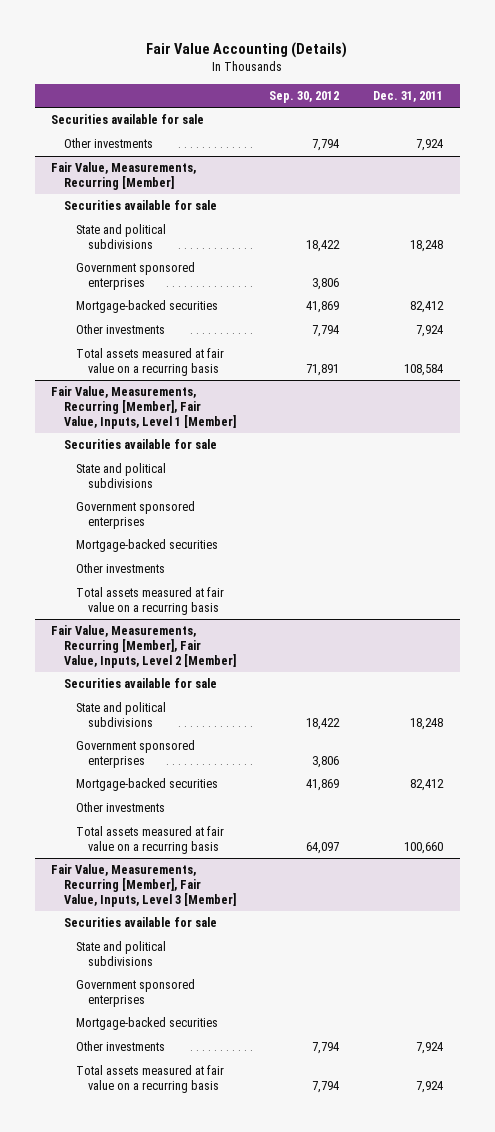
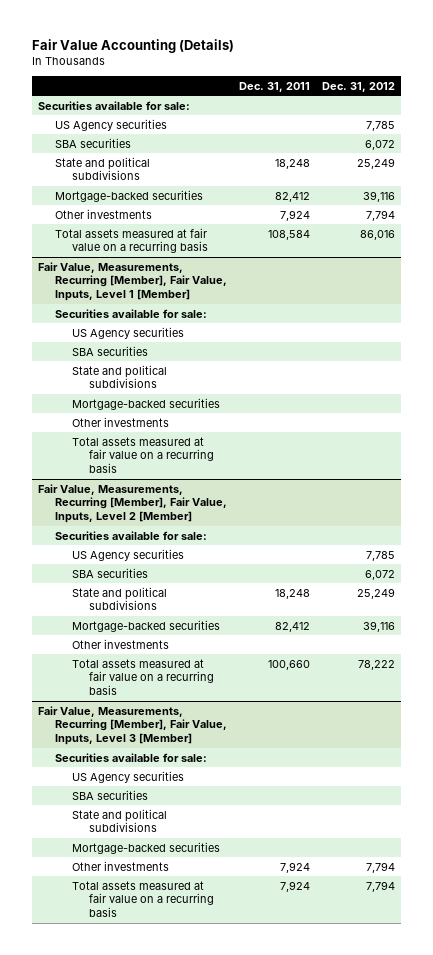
- | Sep. 30, 2012 | Dec. 31, 2011
+ | Dec. 31, 2011 | Dec. 31, 2012
- Securities available for sale
- Other investments | 7,794 | 7,924
- Fair Value, Measurements, Recurring [Member]
- Securities available for sale
+ Securities available for sale:
+ US Agency securities | | 7,785
+ SBA securities | | 6,072
- Government sponsored enterprises | 3,806 |
@ Fair Value, Measurements, Recurring [Member], Fair Value, Inputs, Level 1 [Member]
- Securities available for sale
+ Securities available for sale:
+ US Agency securities
+ SBA securities
- Government sponsored enterprises
@ Fair Value, Measurements, Recurring [Member], Fair Value, Inputs, Level 2 [Member]
- Securities available for sale
+ Securities available for sale:
+ US Agency securities | | 7,785
+ SBA securities | | 6,072
- Government sponsored enterprises | 3,806 |
@ Fair Value, Measurements, Recurring [Member], Fair Value, Inputs, Level 3 [Member]
- Securities available for sale
+ Securities available for sale:
+ US Agency securities
+ SBA securities
- Government sponsored enterprises

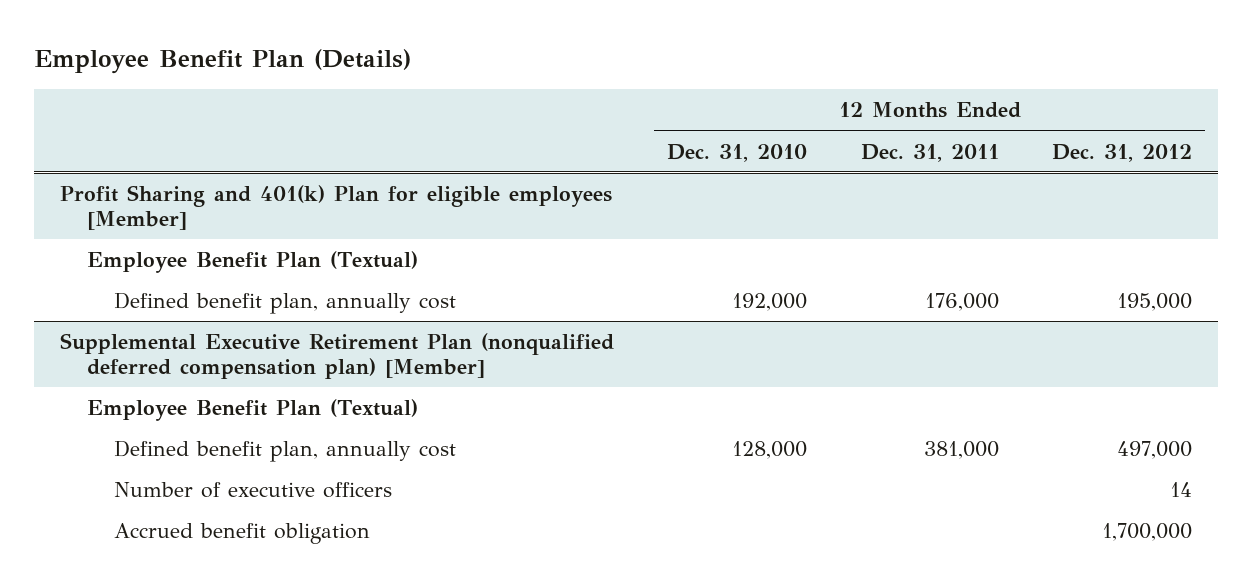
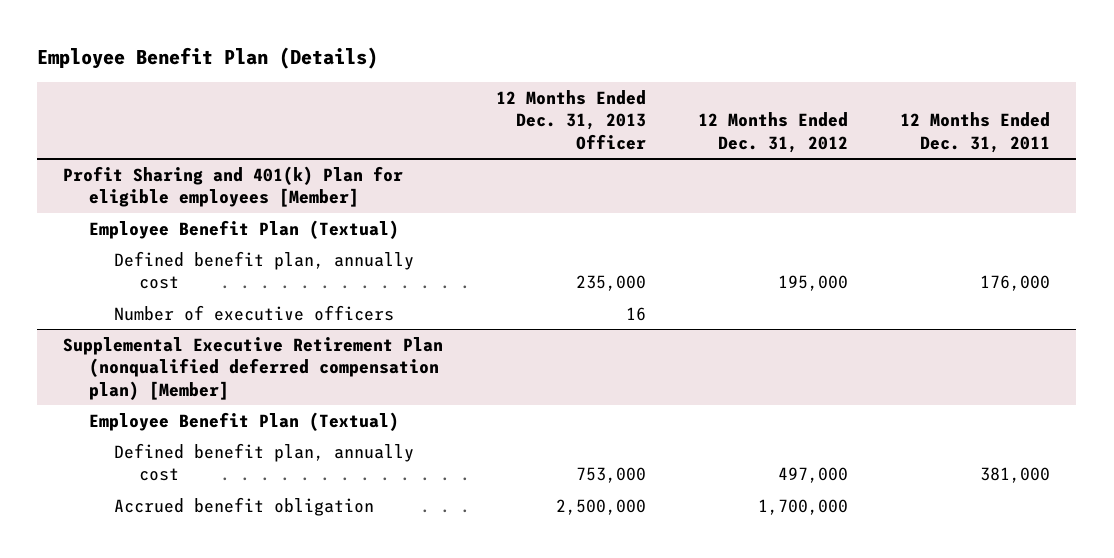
- | 12 Months Ended Dec. 31, 2010 | 12 Months Ended Dec. 31, 2011 | 12 Months Ended Dec. 31, 2012
+ | 12 Months Ended Dec. 31, 2013 Officer | 12 Months Ended Dec. 31, 2012 | 12 Months Ended Dec. 31, 2011
@ Profit Sharing and 401(k) Plan for eligible employees [Member]
+ Number of executive officers | 16 | |
@ Supplemental Executive Retirement Plan (nonqualified deferred compensation plan) [Member]
- Number of executive officers | | | 14

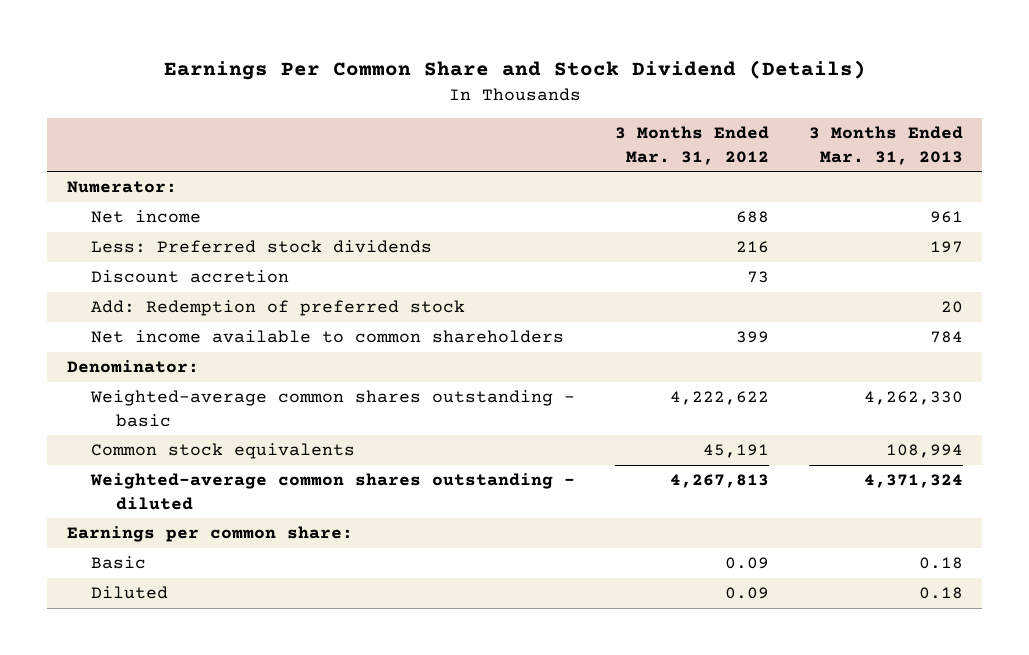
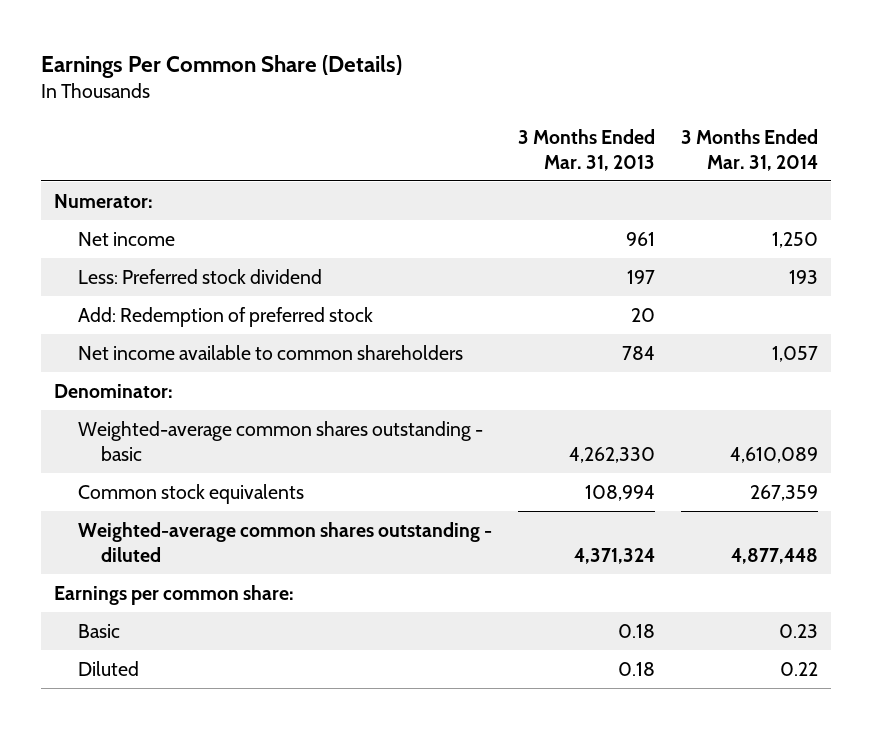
- Earnings Per Common Share and Stock Dividend (Details)
+ Earnings Per Common Share (Details)
- | 3 Months Ended Mar. 31, 2012 | 3 Months Ended Mar. 31, 2013
+ | 3 Months Ended Mar. 31, 2013 | 3 Months Ended Mar. 31, 2014
- Less: Preferred stock dividends | 216 | 197
- Discount accretion | 73 |
+ Less: Preferred stock dividend | 197 | 193

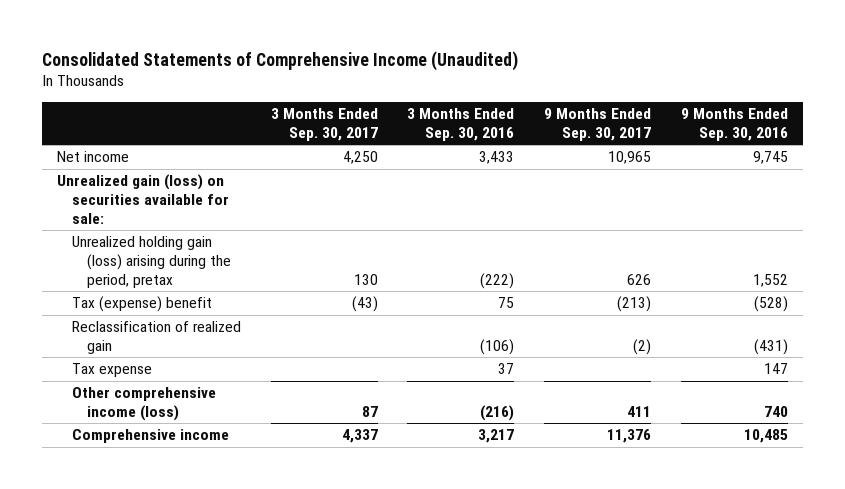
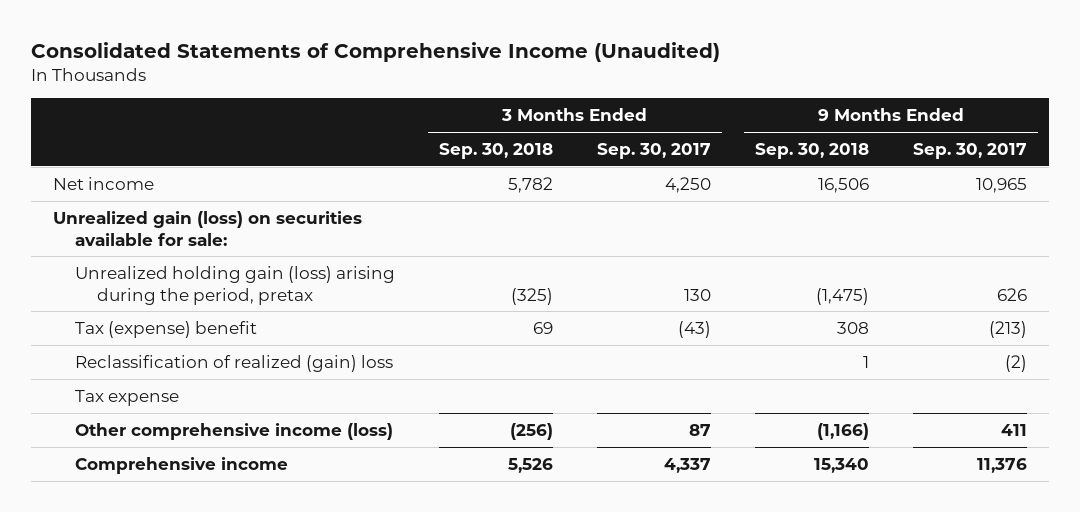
- | 3 Months Ended Sep. 30, 2017 | 3 Months Ended Sep. 30, 2016 | 9 Months Ended Sep. 30, 2017 | 9 Months Ended Sep. 30, 2016
+ | 3 Months Ended Sep. 30, 2018 | 3 Months Ended Sep. 30, 2017 | 9 Months Ended Sep. 30, 2018 | 9 Months Ended Sep. 30, 2017
- Reclassification of realized gain | | (106) | (2) | (431)
+ Reclassification of realized (gain) loss | | | 1 | (2)

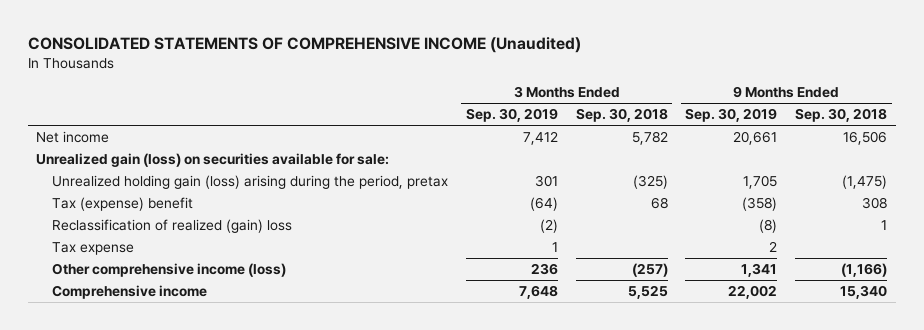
- Consolidated Statements of Comprehensive Income (Unaudited)
+ CONSOLIDATED STATEMENTS OF COMPREHENSIVE INCOME (Unaudited)
- | 3 Months Ended Sep. 30, 2018 | 3 Months Ended Sep. 30, 2017 | 9 Months Ended Sep. 30, 2018 | 9 Months Ended Sep. 30, 2017
+ | 3 Months Ended Sep. 30, 2019 | 3 Months Ended Sep. 30, 2018 | 9 Months Ended Sep. 30, 2019 | 9 Months Ended Sep. 30, 2018
- Tax (expense) benefit | 69 | (43) | 308 | (213)
+ Tax (expense) benefit | (64) | 68 | (358) | 308
- Other comprehensive income (loss) | (256) | 87 | (1,166) | 411
- Comprehensive income | 5,526 | 4,337 | 15,340 | 11,376
+ Other comprehensive income (loss) | 236 | (257) | 1,341 | (1,166)
+ Comprehensive income | 7,648 | 5,525 | 22,002 | 15,340

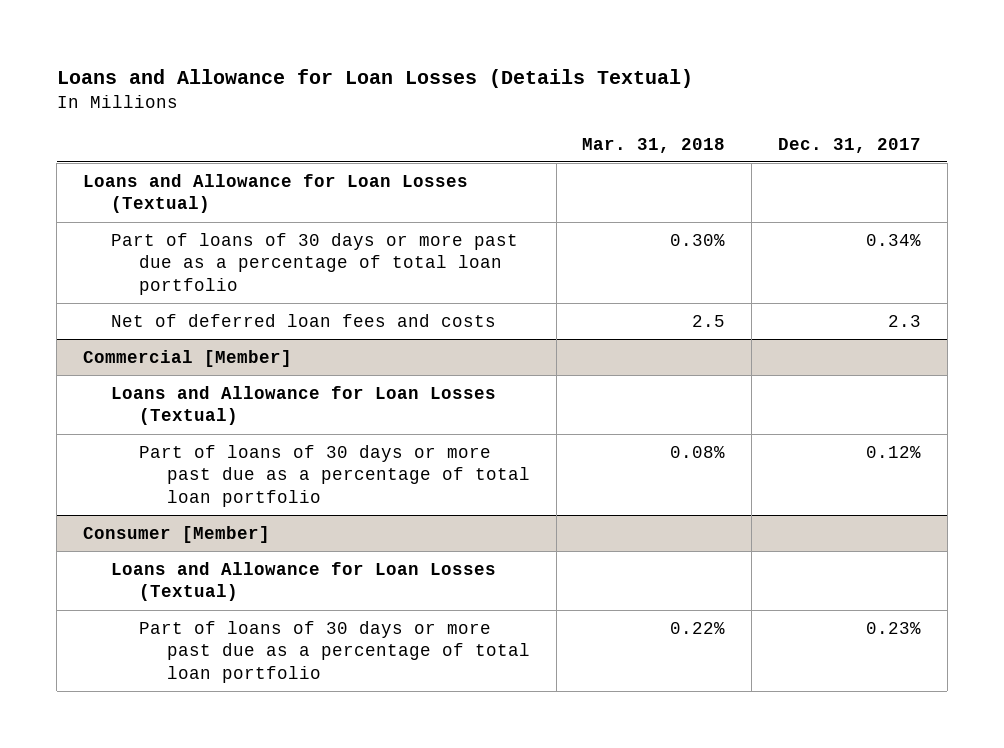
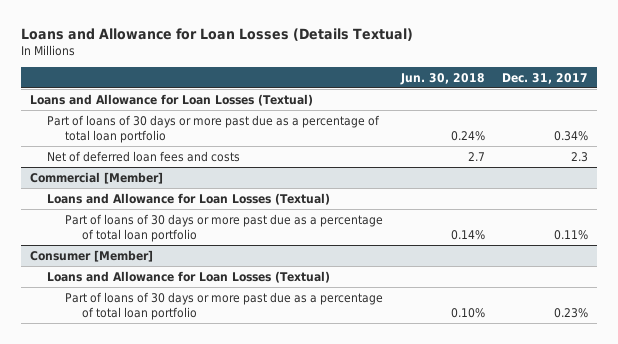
- | Mar. 31, 2018 | Dec. 31, 2017
+ | Jun. 30, 2018 | Dec. 31, 2017
@ Commercial [Member]
- Part of loans of 30 days or more past due as a percentage of total loan portfolio | 0.08% | 0.12%
+ Part of loans of 30 days or more past due as a percentage of total loan portfolio | 0.14% | 0.11%

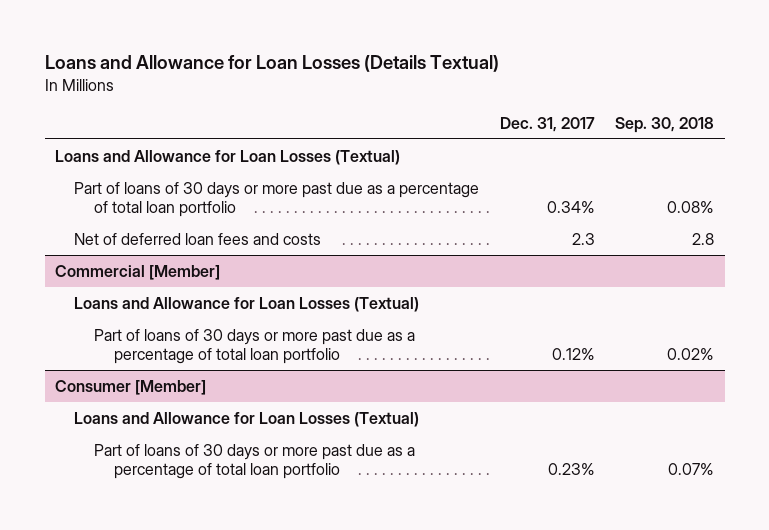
- | Jun. 30, 2018 | Dec. 31, 2017
+ | Dec. 31, 2017 | Sep. 30, 2018
@ Commercial [Member]
- Part of loans of 30 days or more past due as a percentage of total loan portfolio | 0.14% | 0.11%
+ Part of loans of 30 days or more past due as a percentage of total loan portfolio | 0.12% | 0.02%

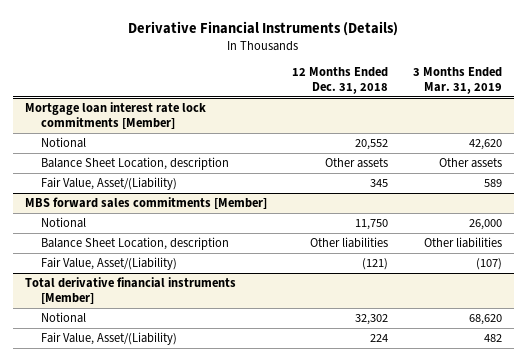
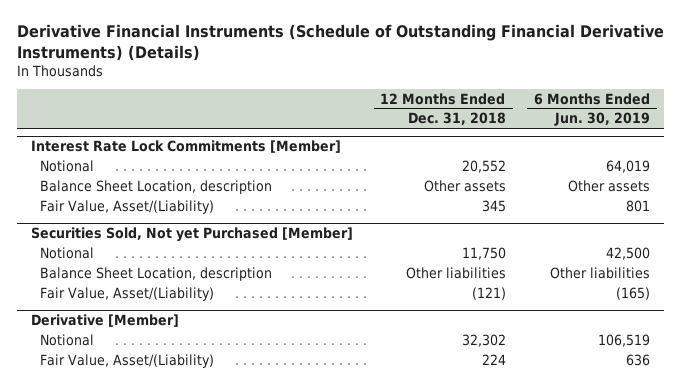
- Derivative Financial Instruments (Details)
+ Derivative Financial Instruments (Schedule of Outstanding Financial Derivative Instruments) (Details)
- | 12 Months Ended Dec. 31, 2018 | 3 Months Ended Mar. 31, 2019
+ | 12 Months Ended Dec. 31, 2018 | 6 Months Ended Jun. 30, 2019
- Mortgage loan interest rate lock commitments [Member]
+ Interest Rate Lock Commitments [Member]
- MBS forward sales commitments [Member]
+ Securities Sold, Not yet Purchased [Member]
- Total derivative financial instruments [Member]
+ Derivative [Member]

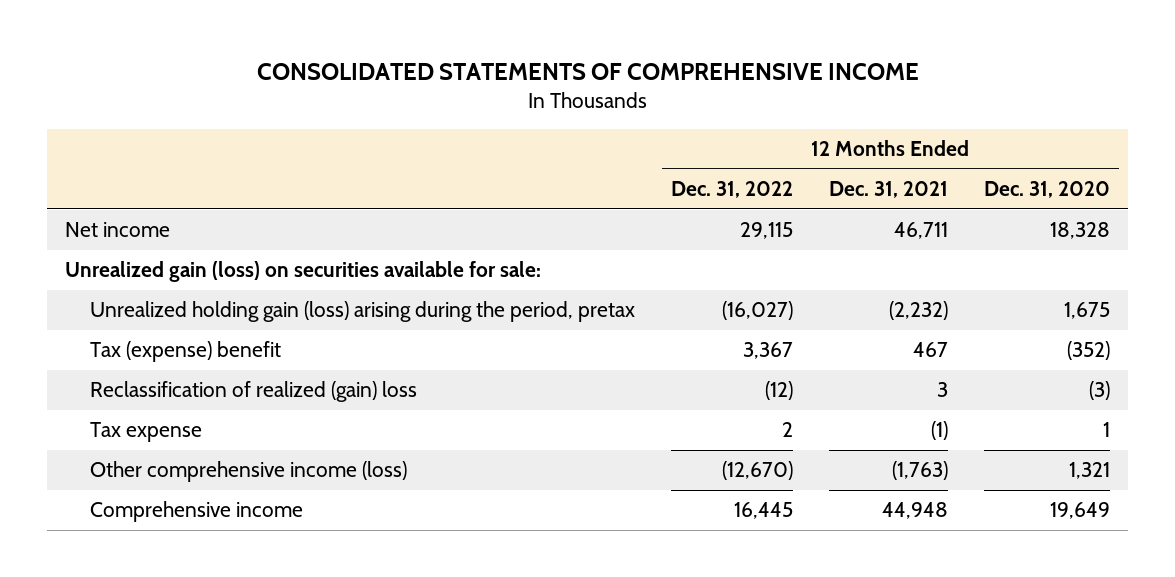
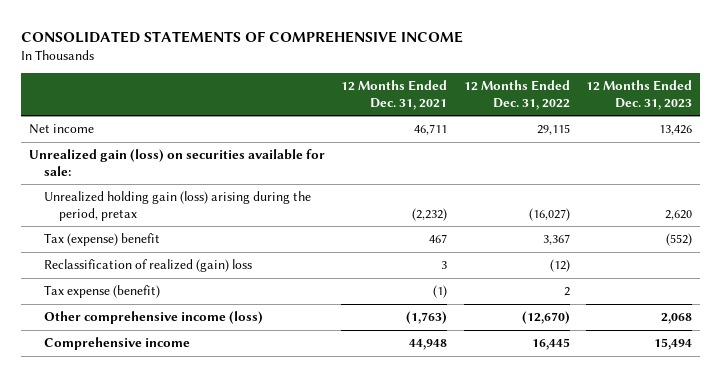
- | 12 Months Ended Dec. 31, 2022 | 12 Months Ended Dec. 31, 2021 | 12 Months Ended Dec. 31, 2020
+ | 12 Months Ended Dec. 31, 2021 | 12 Months Ended Dec. 31, 2022 | 12 Months Ended Dec. 31, 2023
- Tax expense | 2 | (1) | 1
+ Tax expense (benefit) | (1) | 2 |

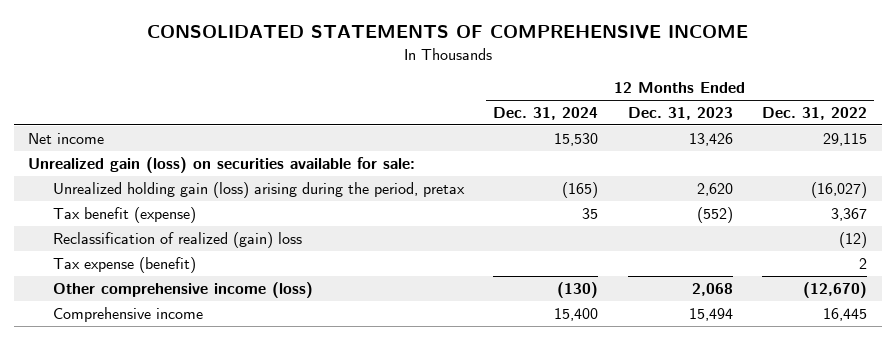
- | 12 Months Ended Dec. 31, 2021 | 12 Months Ended Dec. 31, 2022 | 12 Months Ended Dec. 31, 2023
+ | 12 Months Ended Dec. 31, 2024 | 12 Months Ended Dec. 31, 2023 | 12 Months Ended Dec. 31, 2022
- Tax (expense) benefit | 467 | 3,367 | (552)
+ Tax benefit (expense) | 35 | (552) | 3,367

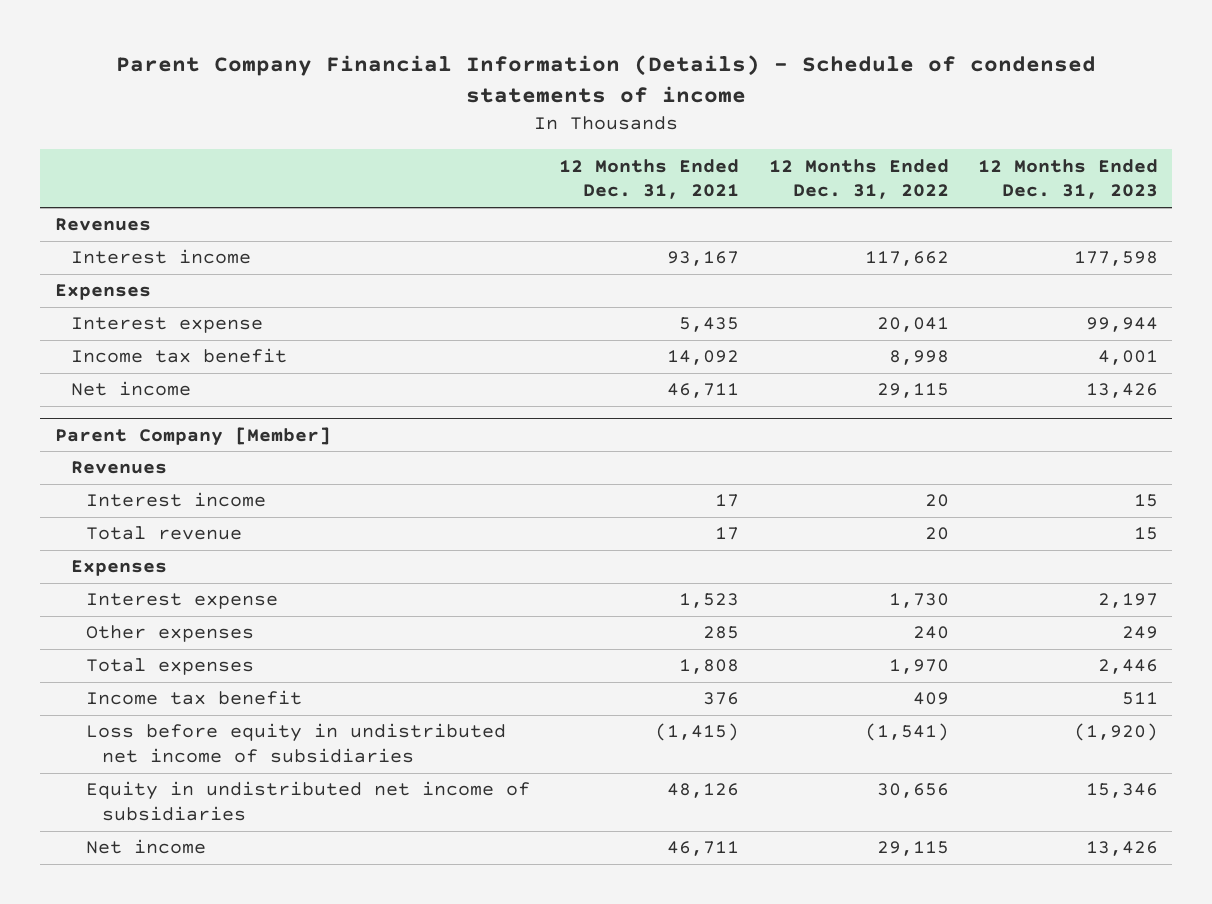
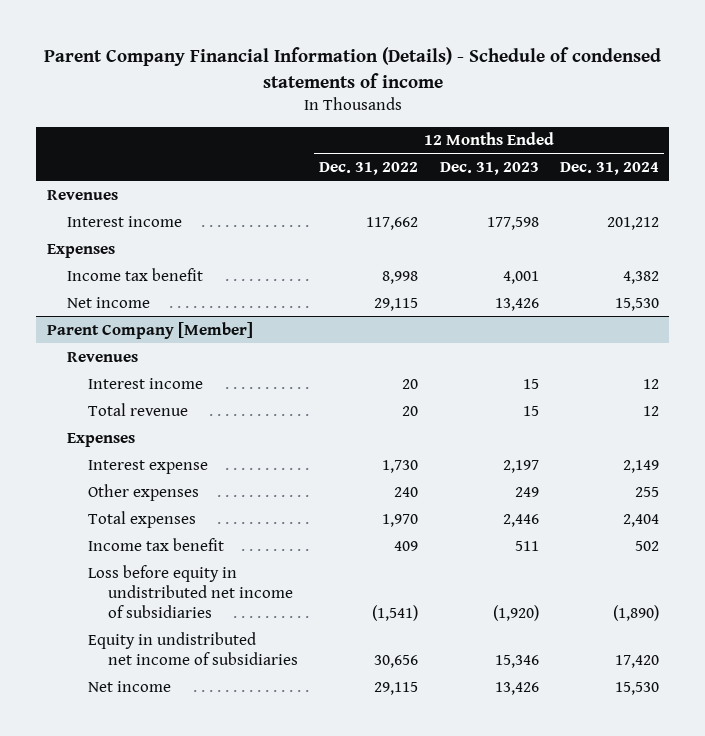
- | 12 Months Ended Dec. 31, 2021 | 12 Months Ended Dec. 31, 2022 | 12 Months Ended Dec. 31, 2023
+ | 12 Months Ended Dec. 31, 2022 | 12 Months Ended Dec. 31, 2023 | 12 Months Ended Dec. 31, 2024
- Interest expense | 5,435 | 20,041 | 99,944

